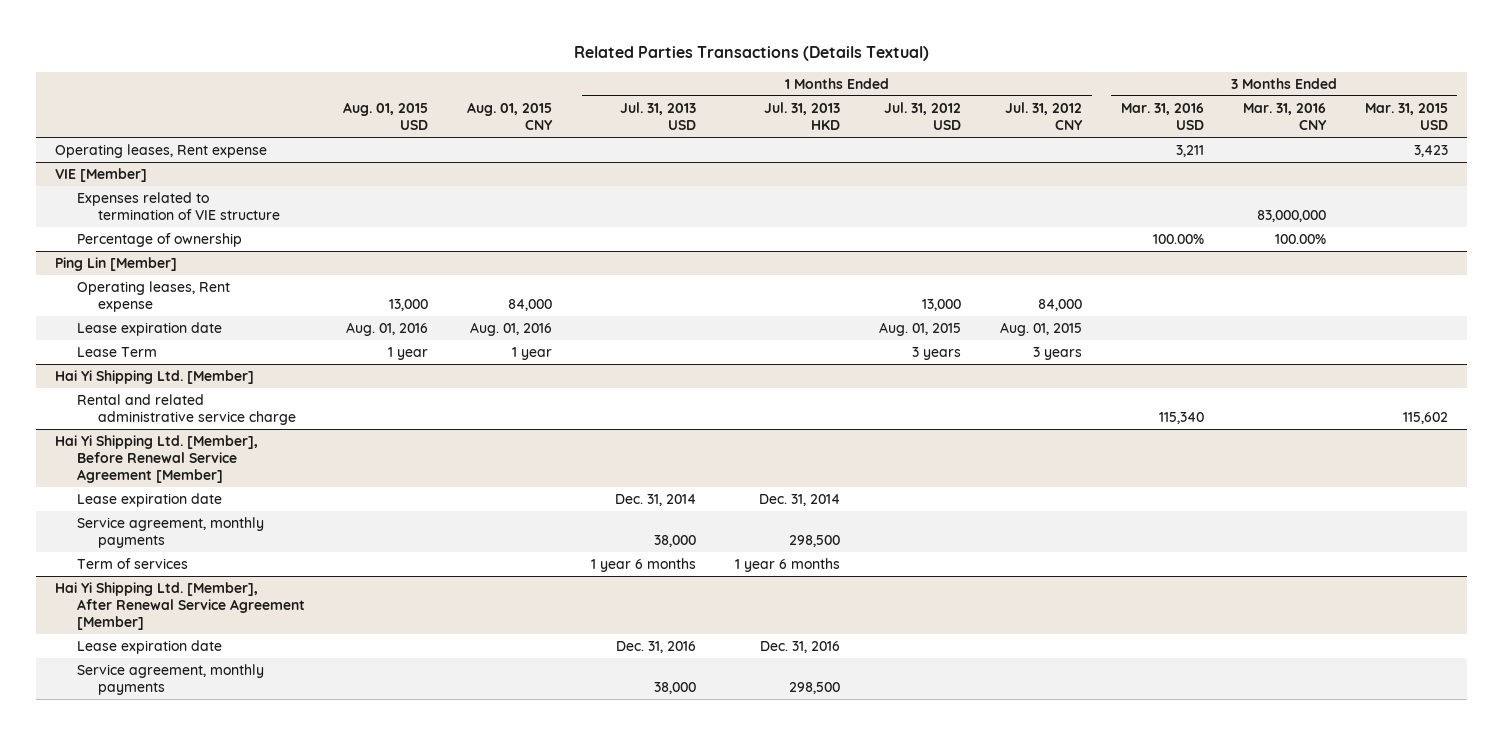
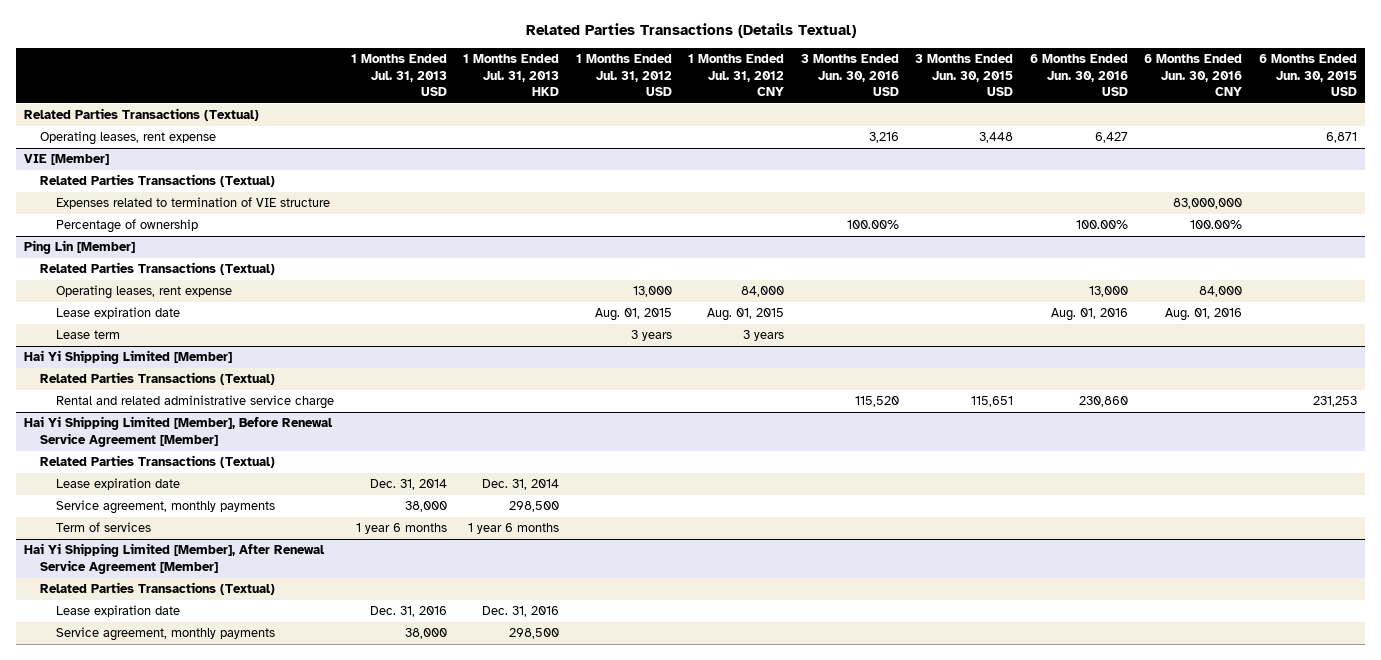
- | Aug. 01, 2015 USD | Aug. 01, 2015 CNY | 1 Months Ended Jul. 31, 2013 USD | 1 Months Ended Jul. 31, 2013 HKD | 1 Months Ended Jul. 31, 2012 USD | 1 Months Ended Jul. 31, 2012 CNY | 3 Months Ended Mar. 31, 2016 USD | 3 Months Ended Mar. 31, 2016 CNY | 3 Months Ended Mar. 31, 2015 USD
+ | 1 Months Ended Jul. 31, 2013 USD | 1 Months Ended Jul. 31, 2013 HKD | 1 Months Ended Jul. 31, 2012 USD | 1 Months Ended Jul. 31, 2012 CNY | 3 Months Ended Jun. 30, 2016 USD | 3 Months Ended Jun. 30, 2015 USD | 6 Months Ended Jun. 30, 2016 USD | 6 Months Ended Jun. 30, 2016 CNY | 6 Months Ended Jun. 30, 2015 USD
- Operating leases, Rent expense | | | | | | | 3,211 | | 3,423
+ Related Parties Transactions (Textual)
+ Operating leases, rent expense | | | | | 3,216 | 3,448 | 6,427 | | 6,871
@ VIE [Member]
+ Related Parties Transactions (Textual)
@ Ping Lin [Member]
- Operating leases, Rent expense | 13,000 | 84,000 | | | 13,000 | 84,000 | | |
+ Related Parties Transactions (Textual)
+ Operating leases, rent expense | | | 13,000 | 84,000 | | | 13,000 | 84,000 |
- Lease Term | 1 year | 1 year | | | 3 years | 3 years | | |
- Hai Yi Shipping Ltd. [Member]
@ Ping Lin [Member]
+ Lease term | | | 3 years | 3 years | | | | |
+ Hai Yi Shipping Limited [Member]
+ Related Parties Transactions (Textual)
- Hai Yi Shipping Ltd. [Member], Before Renewal Service Agreement [Member]
+ Hai Yi Shipping Limited [Member], Before Renewal Service Agreement [Member]
+ Related Parties Transactions (Textual)
- Hai Yi Shipping Ltd. [Member], After Renewal Service Agreement [Member]
+ Hai Yi Shipping Limited [Member], After Renewal Service Agreement [Member]
+ Related Parties Transactions (Textual)

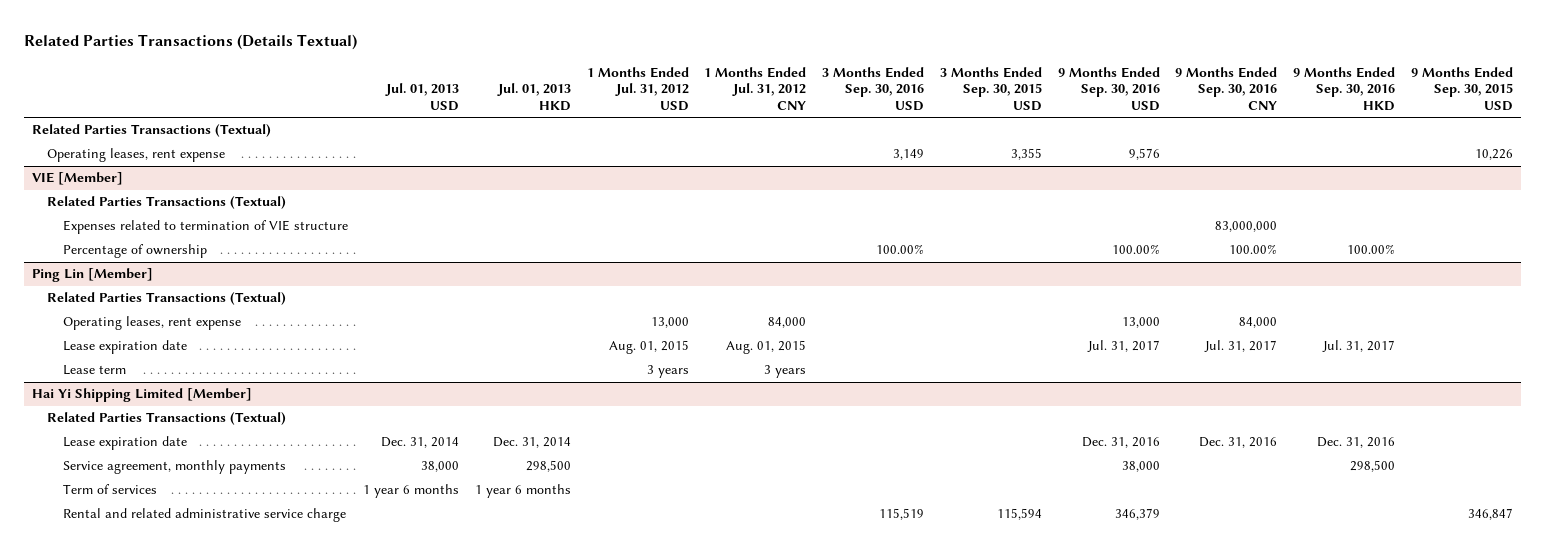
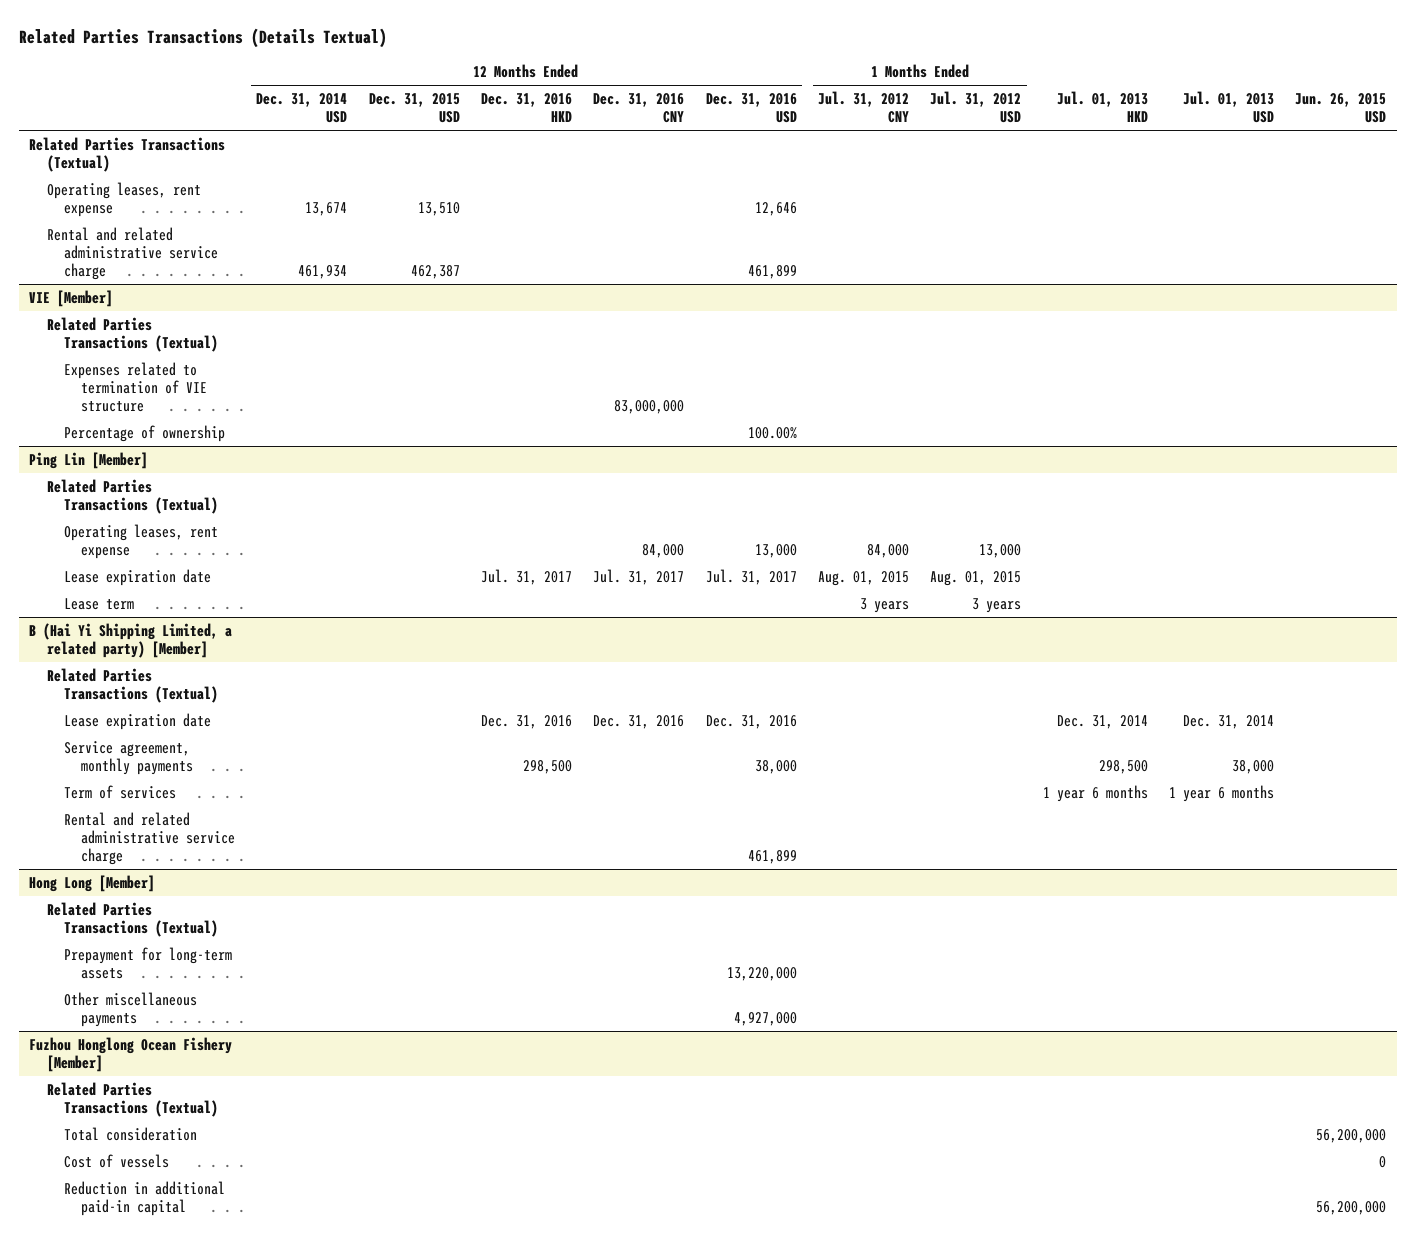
- | Jul. 01, 2013 USD | Jul. 01, 2013 HKD | 1 Months Ended Jul. 31, 2012 USD | 1 Months Ended Jul. 31, 2012 CNY | 3 Months Ended Sep. 30, 2016 USD | 3 Months Ended Sep. 30, 2015 USD | 9 Months Ended Sep. 30, 2016 USD | 9 Months Ended Sep. 30, 2016 CNY | 9 Months Ended Sep. 30, 2016 HKD | 9 Months Ended Sep. 30, 2015 USD
+ | 12 Months Ended Dec. 31, 2014 USD | 12 Months Ended Dec. 31, 2015 USD | 12 Months Ended Dec. 31, 2016 HKD | 12 Months Ended Dec. 31, 2016 CNY | 12 Months Ended Dec. 31, 2016 USD | 1 Months Ended Jul. 31, 2012 CNY | 1 Months Ended Jul. 31, 2012 USD | Jul. 01, 2013 HKD | Jul. 01, 2013 USD | Jun. 26, 2015 USD
+ Rental and related administrative service charge | 461,934 | 462,387 | | | 461,899 | | | | |
- Hai Yi Shipping Limited [Member]
+ B (Hai Yi Shipping Limited, a related party) [Member]
+ Hong Long [Member]
+ Related Parties Transactions (Textual)
+ Prepayment for long-term assets | | | | | 13,220,000 | | | | |
+ Other miscellaneous payments | | | | | 4,927,000 | | | | |
+ Fuzhou Honglong Ocean Fishery [Member]
+ Related Parties Transactions (Textual)
+ Total consideration | | | | | | | | | | 56,200,000
+ Cost of vessels | | | | | | | | | | 0
+ Reduction in additional paid-in capital | | | | | | | | | | 56,200,000

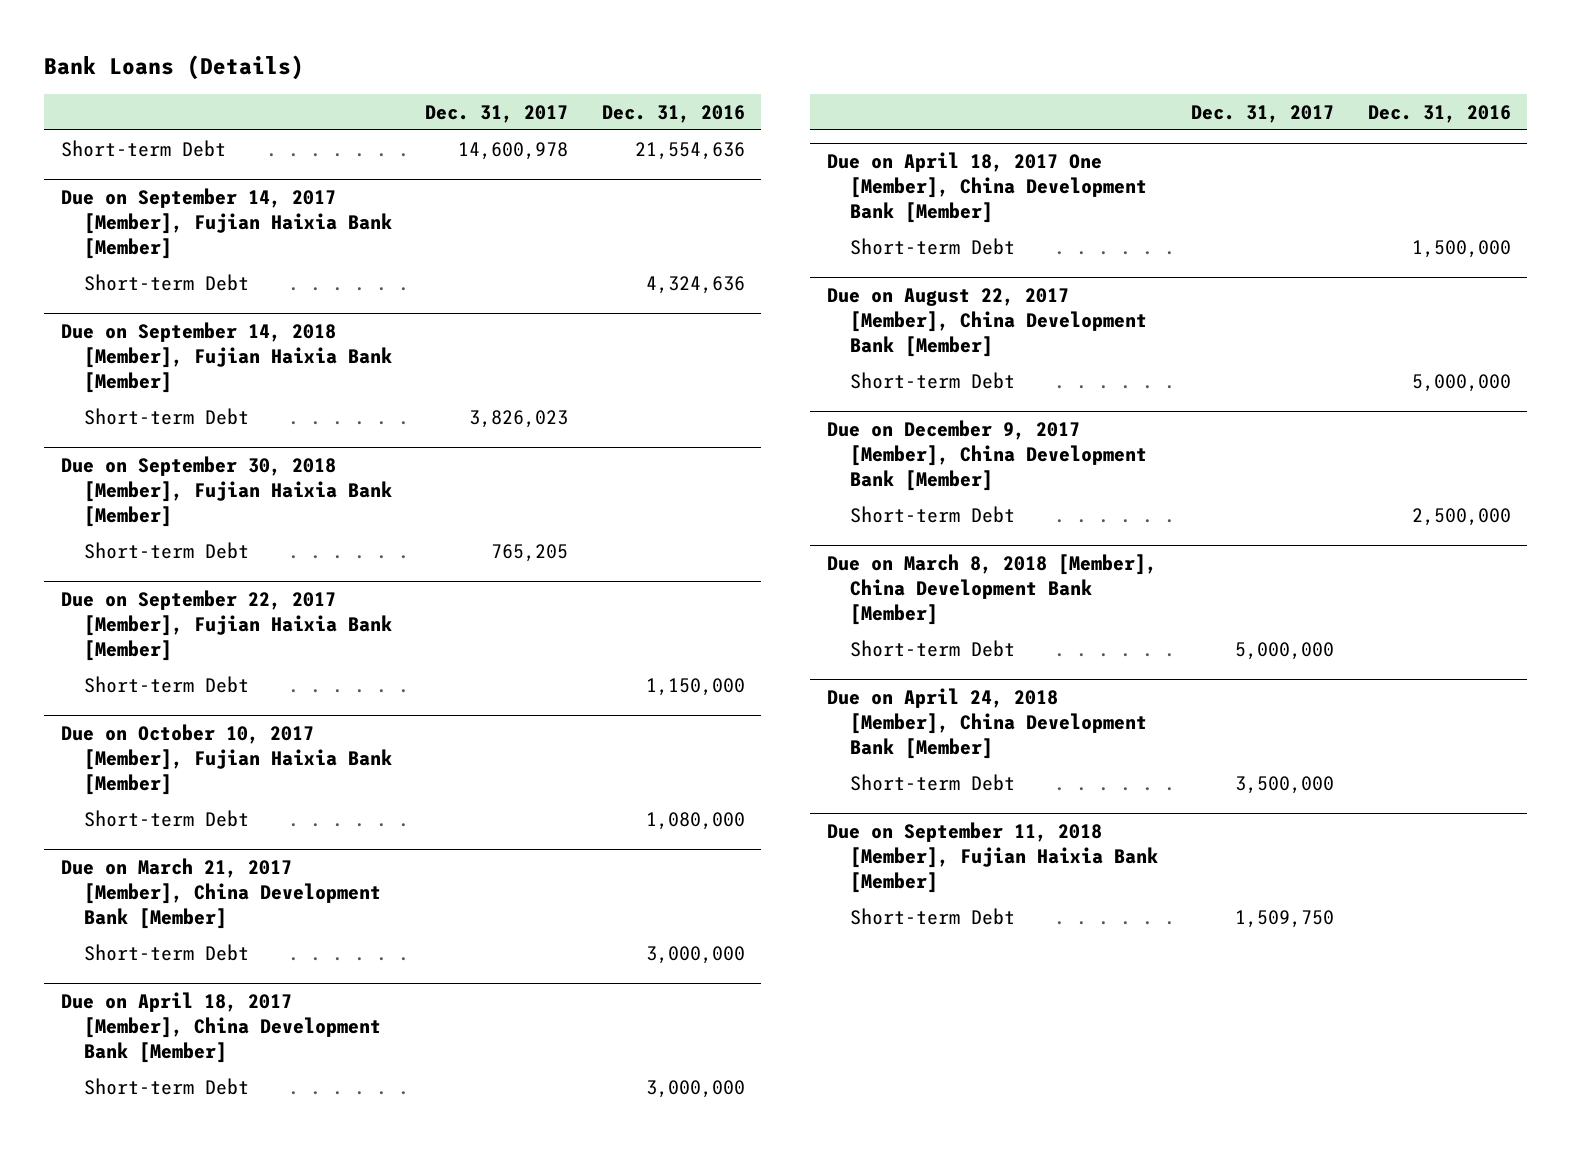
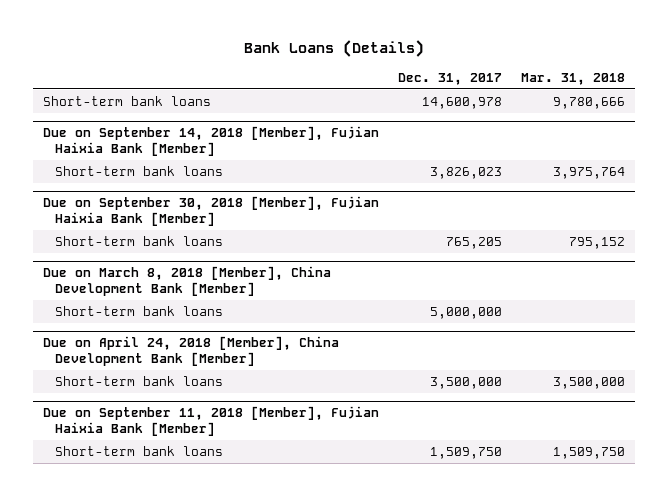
- | Dec. 31, 2017 | Dec. 31, 2016
+ | Dec. 31, 2017 | Mar. 31, 2018
- Short-term Debt | 14,600,978 | 21,554,636
- Due on September 14, 2017 [Member], Fujian Haixia Bank [Member]
- Short-term Debt | | 4,324,636
+ Short-term bank loans | 14,600,978 | 9,780,666
@ Due on September 14, 2018 [Member], Fujian Haixia Bank [Member]
- Short-term Debt | 3,826,023 |
+ Short-term bank loans | 3,826,023 | 3,975,764
@ Due on September 30, 2018 [Member], Fujian Haixia Bank [Member]
- Short-term Debt | 765,205 |
- Due on September 22, 2017 [Member], Fujian Haixia Bank [Member]
- Short-term Debt | | 1,150,000
- Due on October 10, 2017 [Member], Fujian Haixia Bank [Member]
- Short-term Debt | | 1,080,000
- Due on March 21, 2017 [Member], China Development Bank [Member]
- Short-term Debt | | 3,000,000
- Due on April 18, 2017 [Member], China Development Bank [Member]
- Short-term Debt | | 3,000,000
- Due on April 18, 2017 One [Member], China Development Bank [Member]
- Short-term Debt | | 1,500,000
- Due on August 22, 2017 [Member], China Development Bank [Member]
- Short-term Debt | | 5,000,000
- Due on December 9, 2017 [Member], China Development Bank [Member]
- Short-term Debt | | 2,500,000
@ Due on September 30, 2018 [Member], Fujian Haixia Bank [Member]
+ Short-term bank loans | 765,205 | 795,152
@ Due on March 8, 2018 [Member], China Development Bank [Member]
- Short-term Debt | 5,000,000 |
+ Short-term bank loans | 5,000,000 |
@ Due on April 24, 2018 [Member], China Development Bank [Member]
- Short-term Debt | 3,500,000 |
+ Short-term bank loans | 3,500,000 | 3,500,000
@ Due on September 11, 2018 [Member], Fujian Haixia Bank [Member]
- Short-term Debt | 1,509,750 |
+ Short-term bank loans | 1,509,750 | 1,509,750

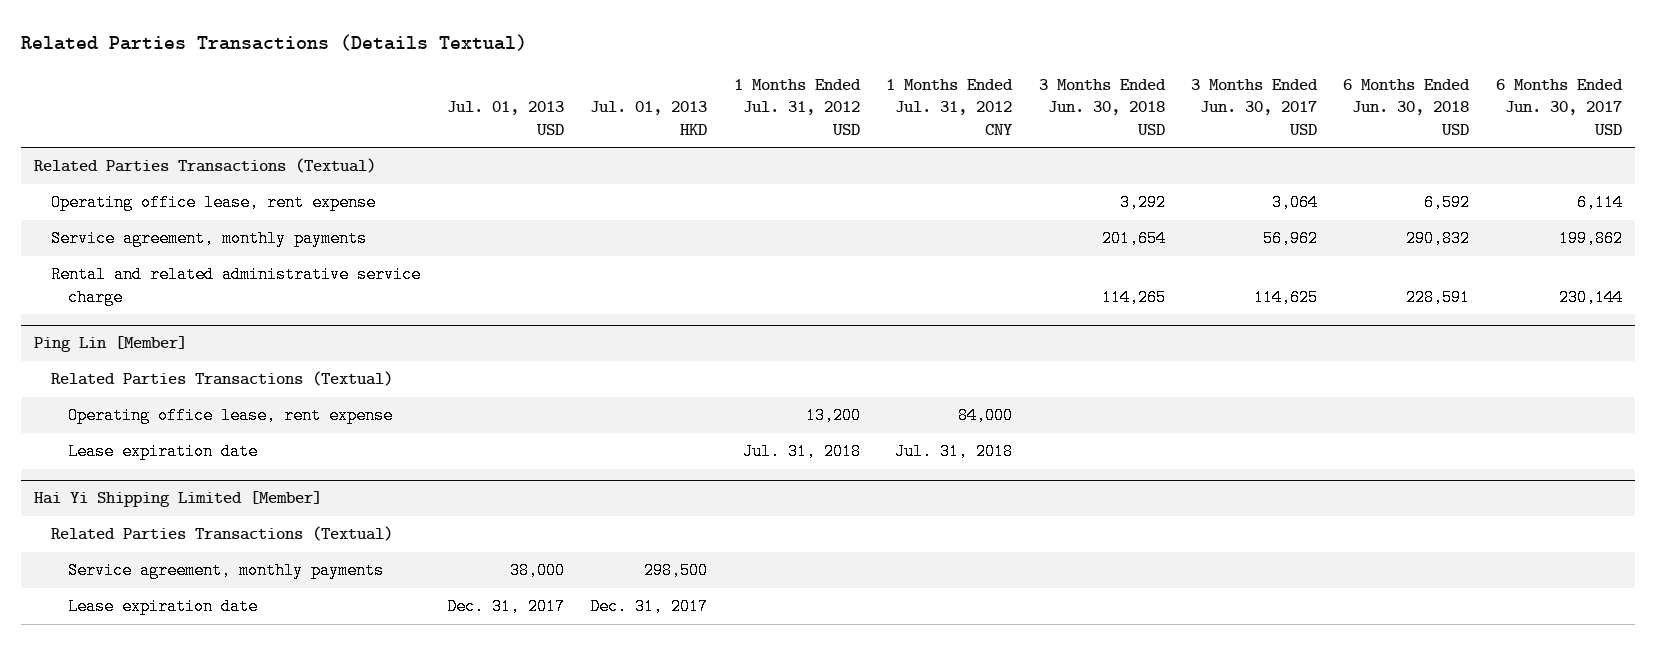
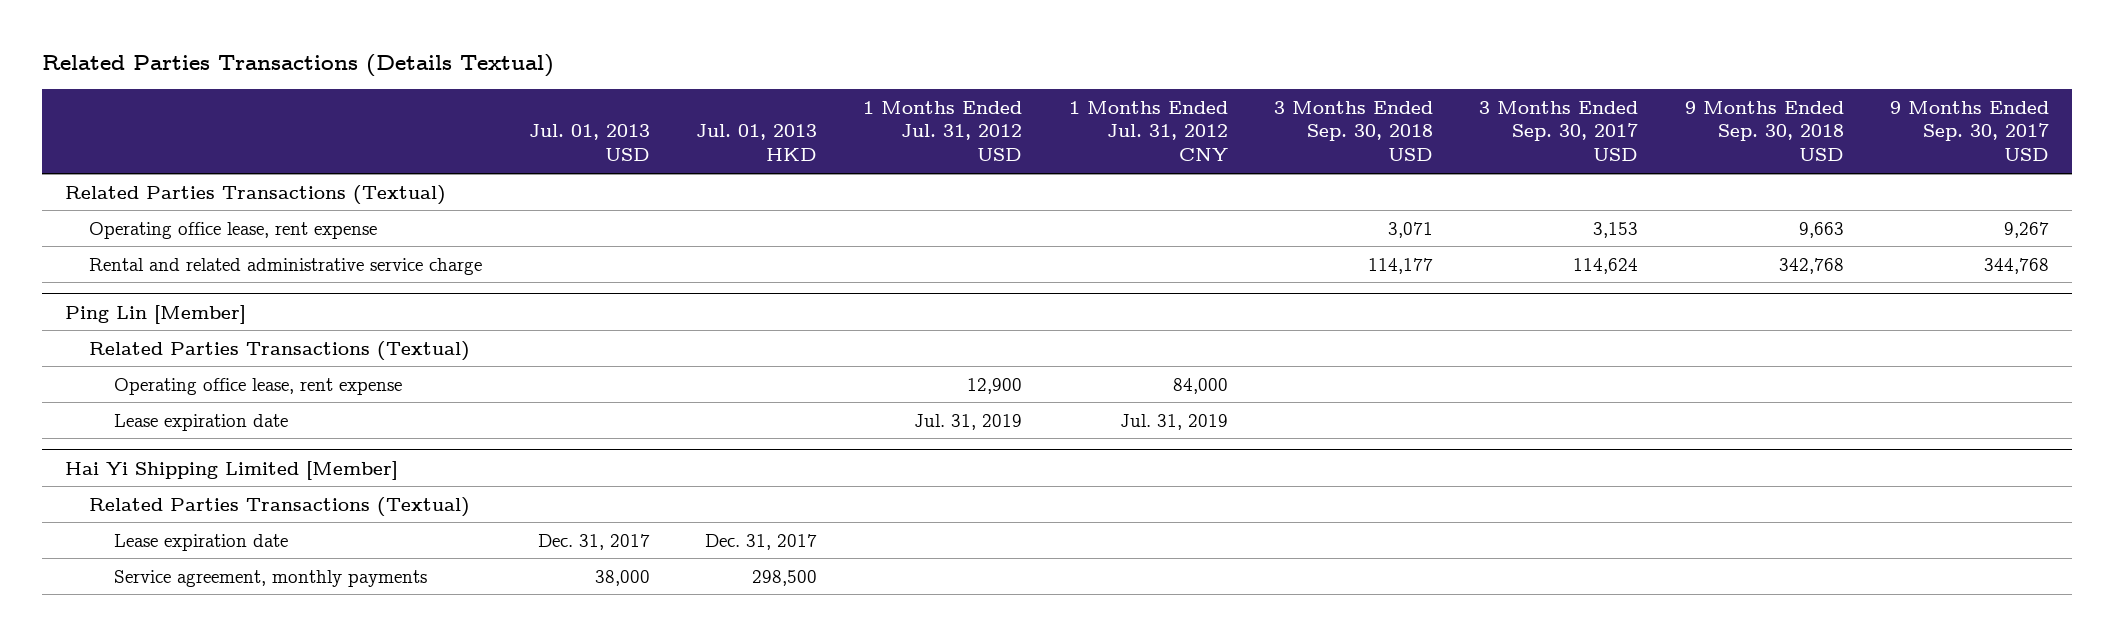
- | Jul. 01, 2013 USD | Jul. 01, 2013 HKD | 1 Months Ended Jul. 31, 2012 USD | 1 Months Ended Jul. 31, 2012 CNY | 3 Months Ended Jun. 30, 2018 USD | 3 Months Ended Jun. 30, 2017 USD | 6 Months Ended Jun. 30, 2018 USD | 6 Months Ended Jun. 30, 2017 USD
+ | Jul. 01, 2013 USD | Jul. 01, 2013 HKD | 1 Months Ended Jul. 31, 2012 USD | 1 Months Ended Jul. 31, 2012 CNY | 3 Months Ended Sep. 30, 2018 USD | 3 Months Ended Sep. 30, 2017 USD | 9 Months Ended Sep. 30, 2018 USD | 9 Months Ended Sep. 30, 2017 USD
- Service agreement, monthly payments | | | | | 201,654 | 56,962 | 290,832 | 199,862
@ Ping Lin [Member]
- Operating office lease, rent expense | | | 13,200 | 84,000 | | | |
- Lease expiration date | | | Jul. 31, 2018 | Jul. 31, 2018 | | | |
+ Operating office lease, rent expense | | | 12,900 | 84,000 | | | |
+ Lease expiration date | | | Jul. 31, 2019 | Jul. 31, 2019 | | | |
@ Hai Yi Shipping Limited [Member]
moved down: Service agreement, monthly payments | 38,000 | 298,500 | | | | | |

